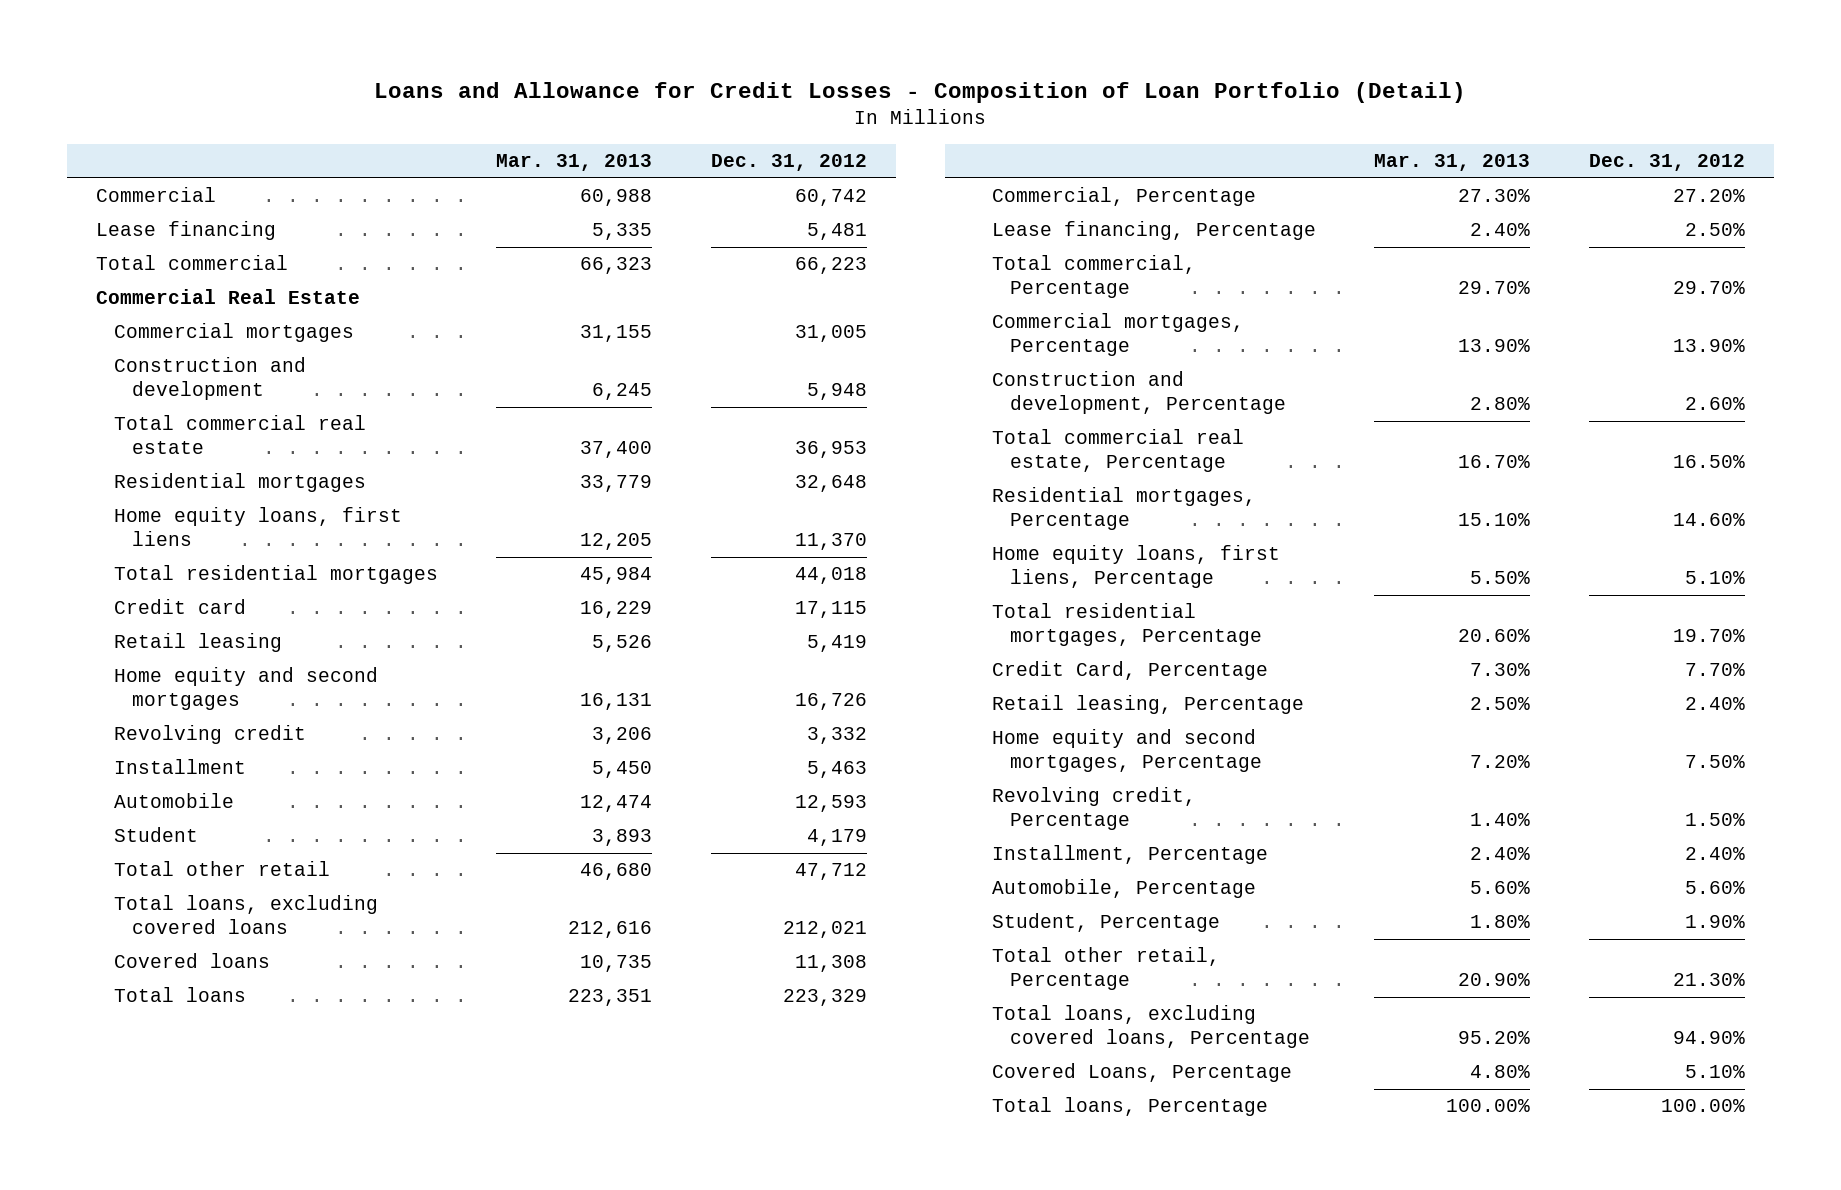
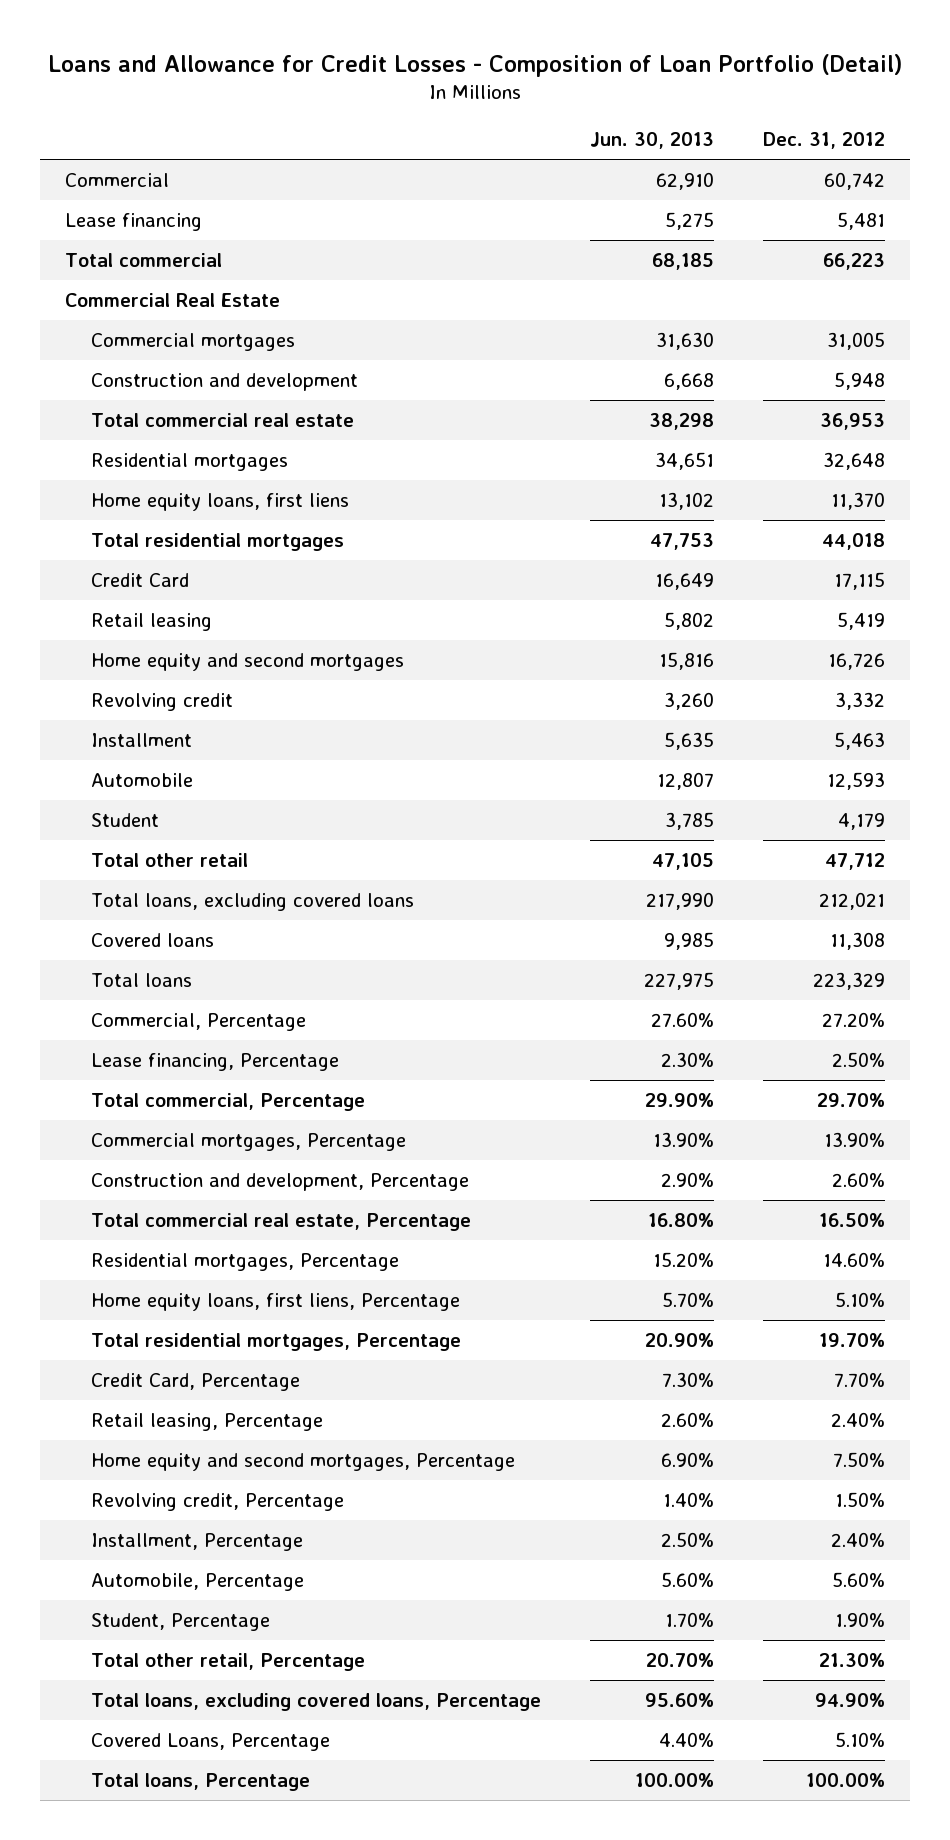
- | Mar. 31, 2013 | Dec. 31, 2012
+ | Jun. 30, 2013 | Dec. 31, 2012
- Credit card | 16,229 | 17,115
+ Credit Card | 16,649 | 17,115

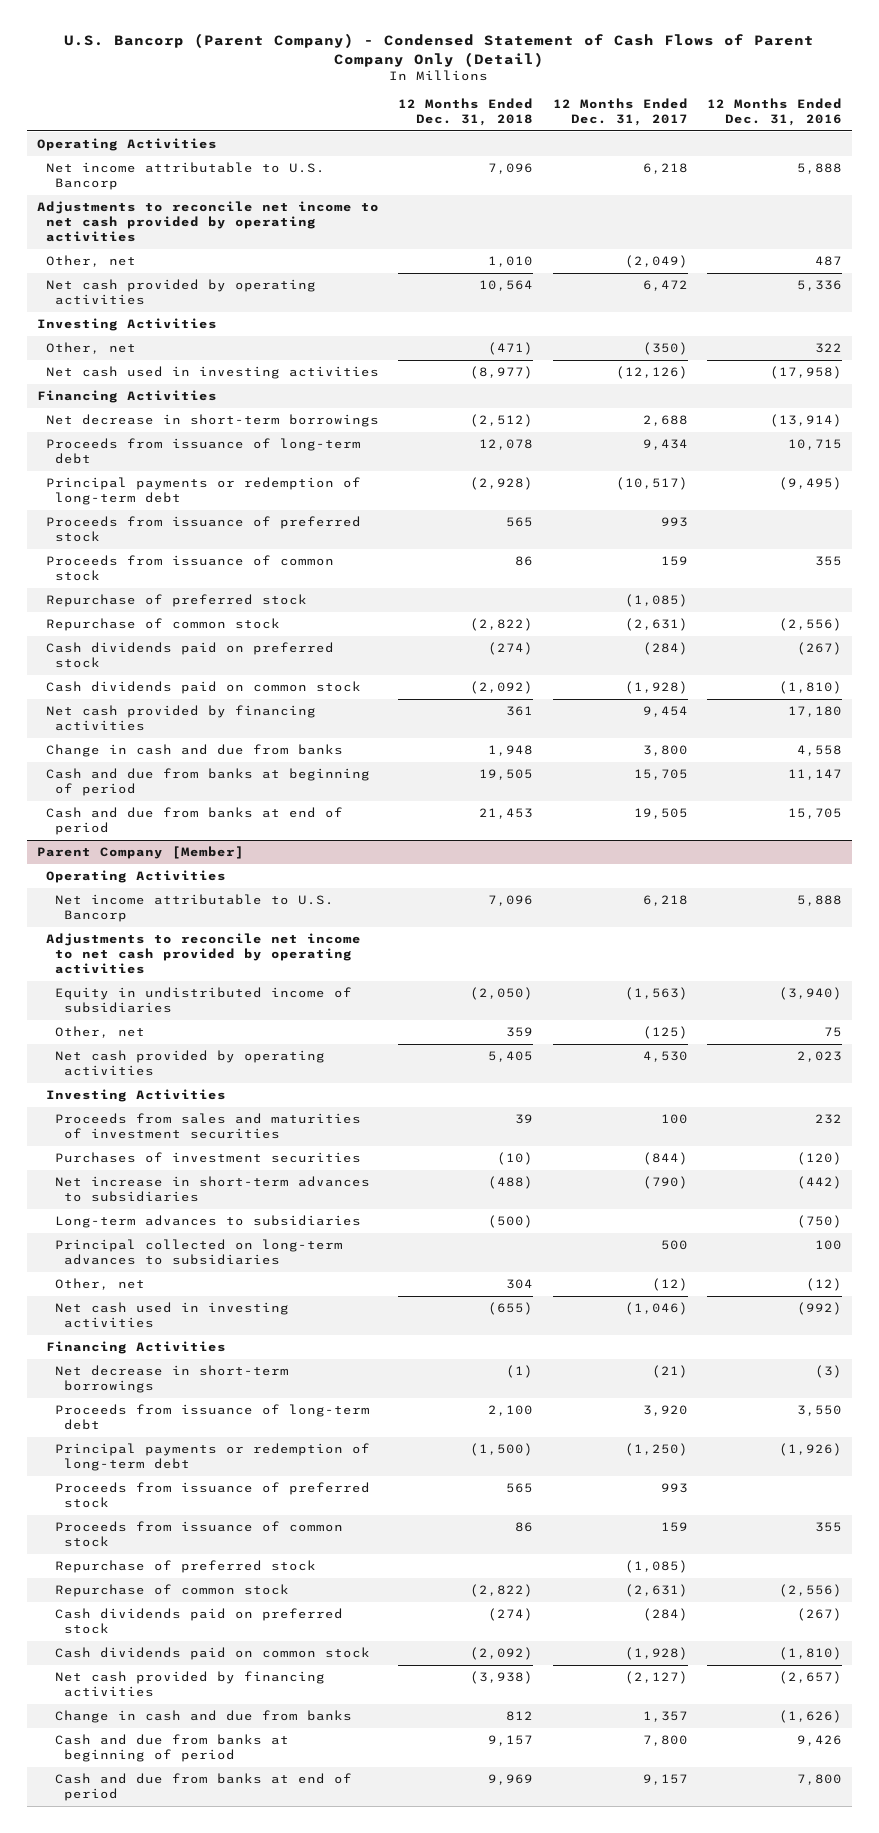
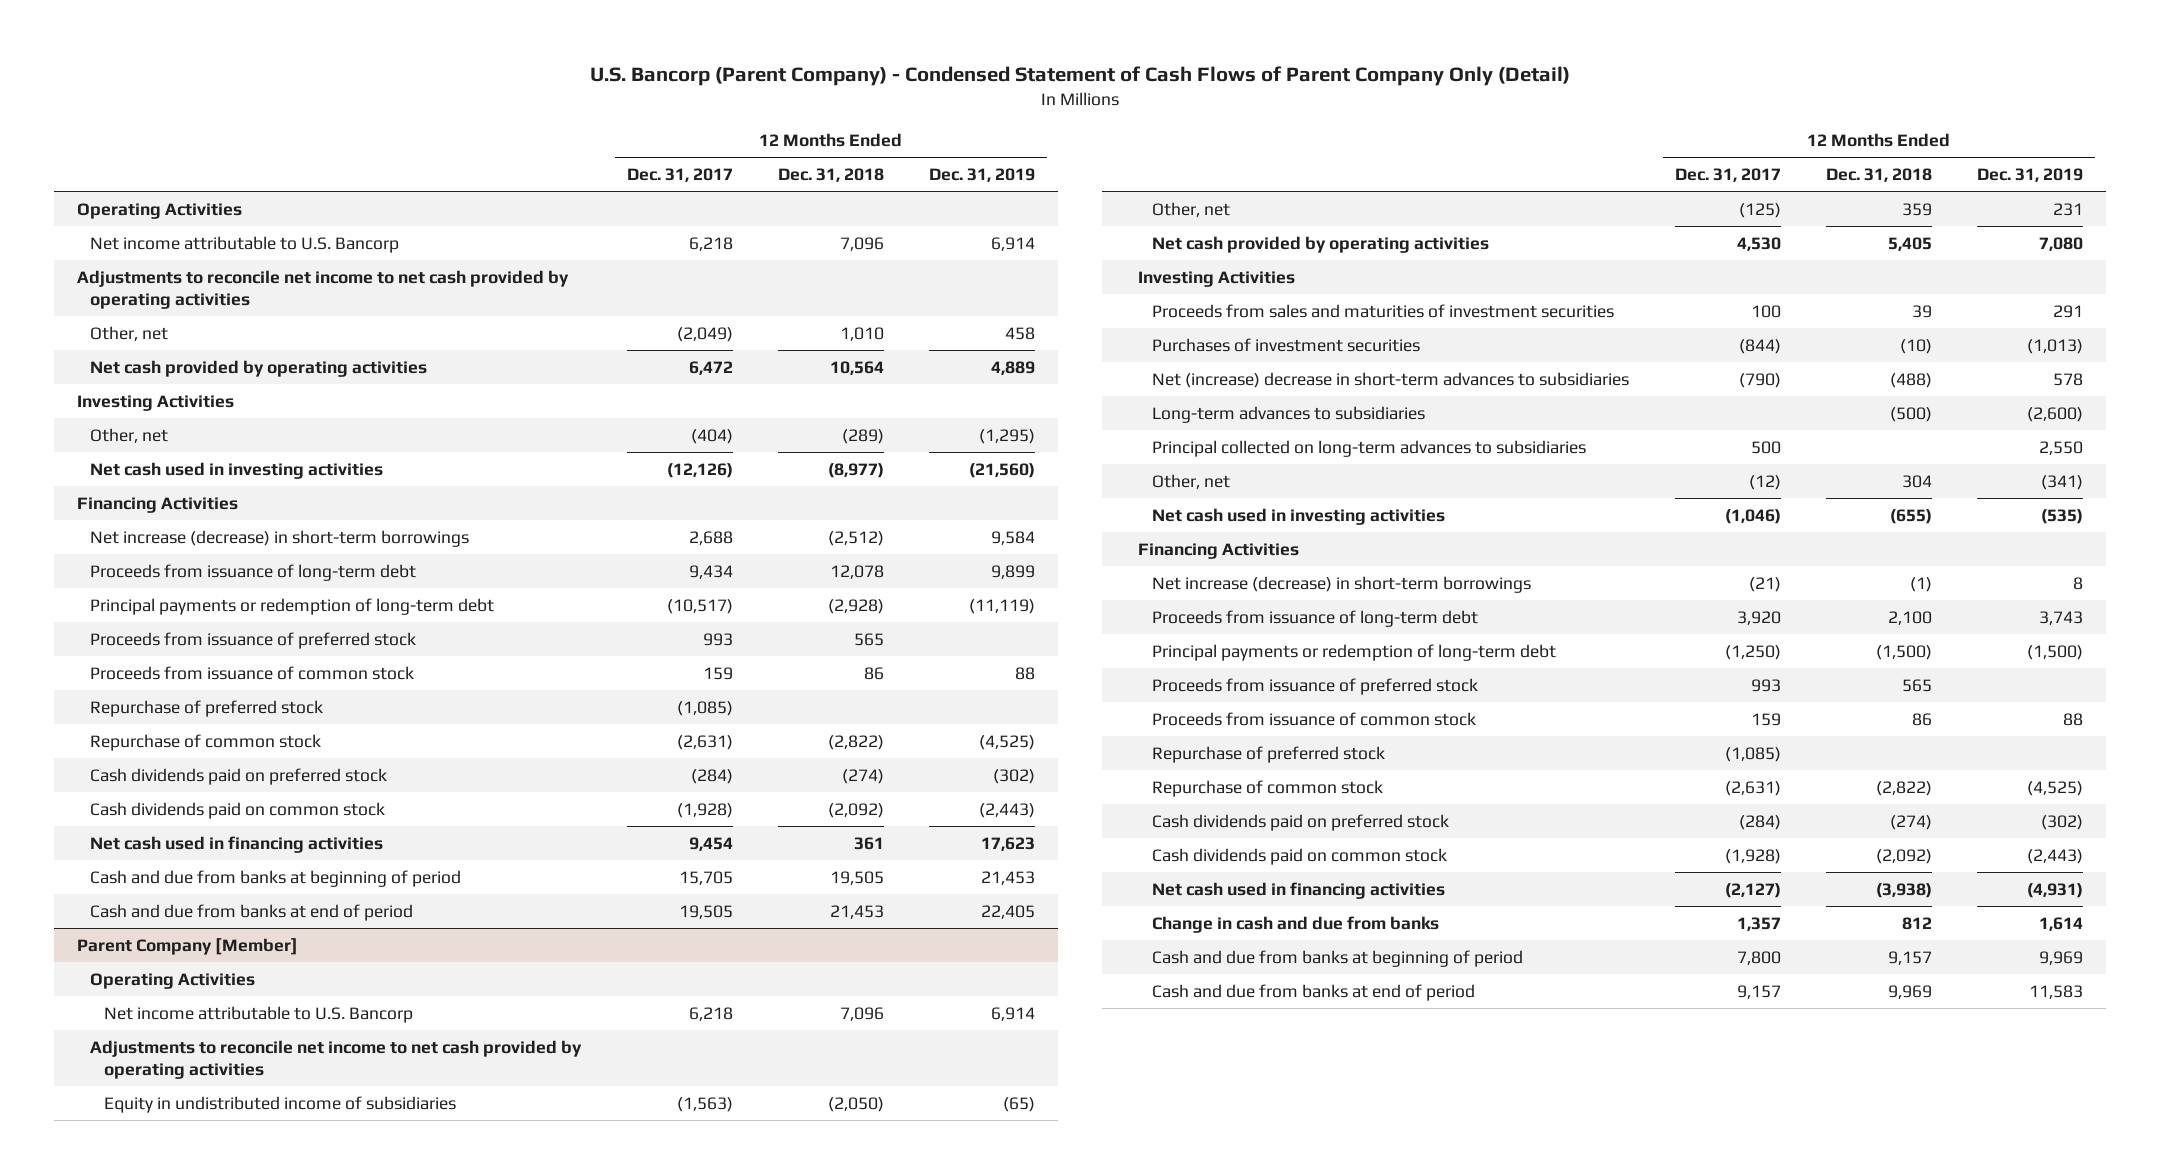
- | 12 Months Ended Dec. 31, 2018 | 12 Months Ended Dec. 31, 2017 | 12 Months Ended Dec. 31, 2016
+ | 12 Months Ended Dec. 31, 2017 | 12 Months Ended Dec. 31, 2018 | 12 Months Ended Dec. 31, 2019
- Other, net | (471) | (350) | 322
+ Other, net | (404) | (289) | (1,295)
- Net decrease in short-term borrowings | (2,512) | 2,688 | (13,914)
+ Net increase (decrease) in short-term borrowings | 2,688 | (2,512) | 9,584
- Net cash provided by financing activities | 361 | 9,454 | 17,180
- Change in cash and due from banks | 1,948 | 3,800 | 4,558
+ Net cash used in financing activities | 9,454 | 361 | 17,623
@ Parent Company [Member]
- Net increase in short-term advances to subsidiaries | (488) | (790) | (442)
+ Net (increase) decrease in short-term advances to subsidiaries | (790) | (488) | 578
- Net decrease in short-term borrowings | (1) | (21) | (3)
+ Net increase (decrease) in short-term borrowings | (21) | (1) | 8
- Net cash provided by financing activities | (3,938) | (2,127) | (2,657)
+ Net cash used in financing activities | (2,127) | (3,938) | (4,931)

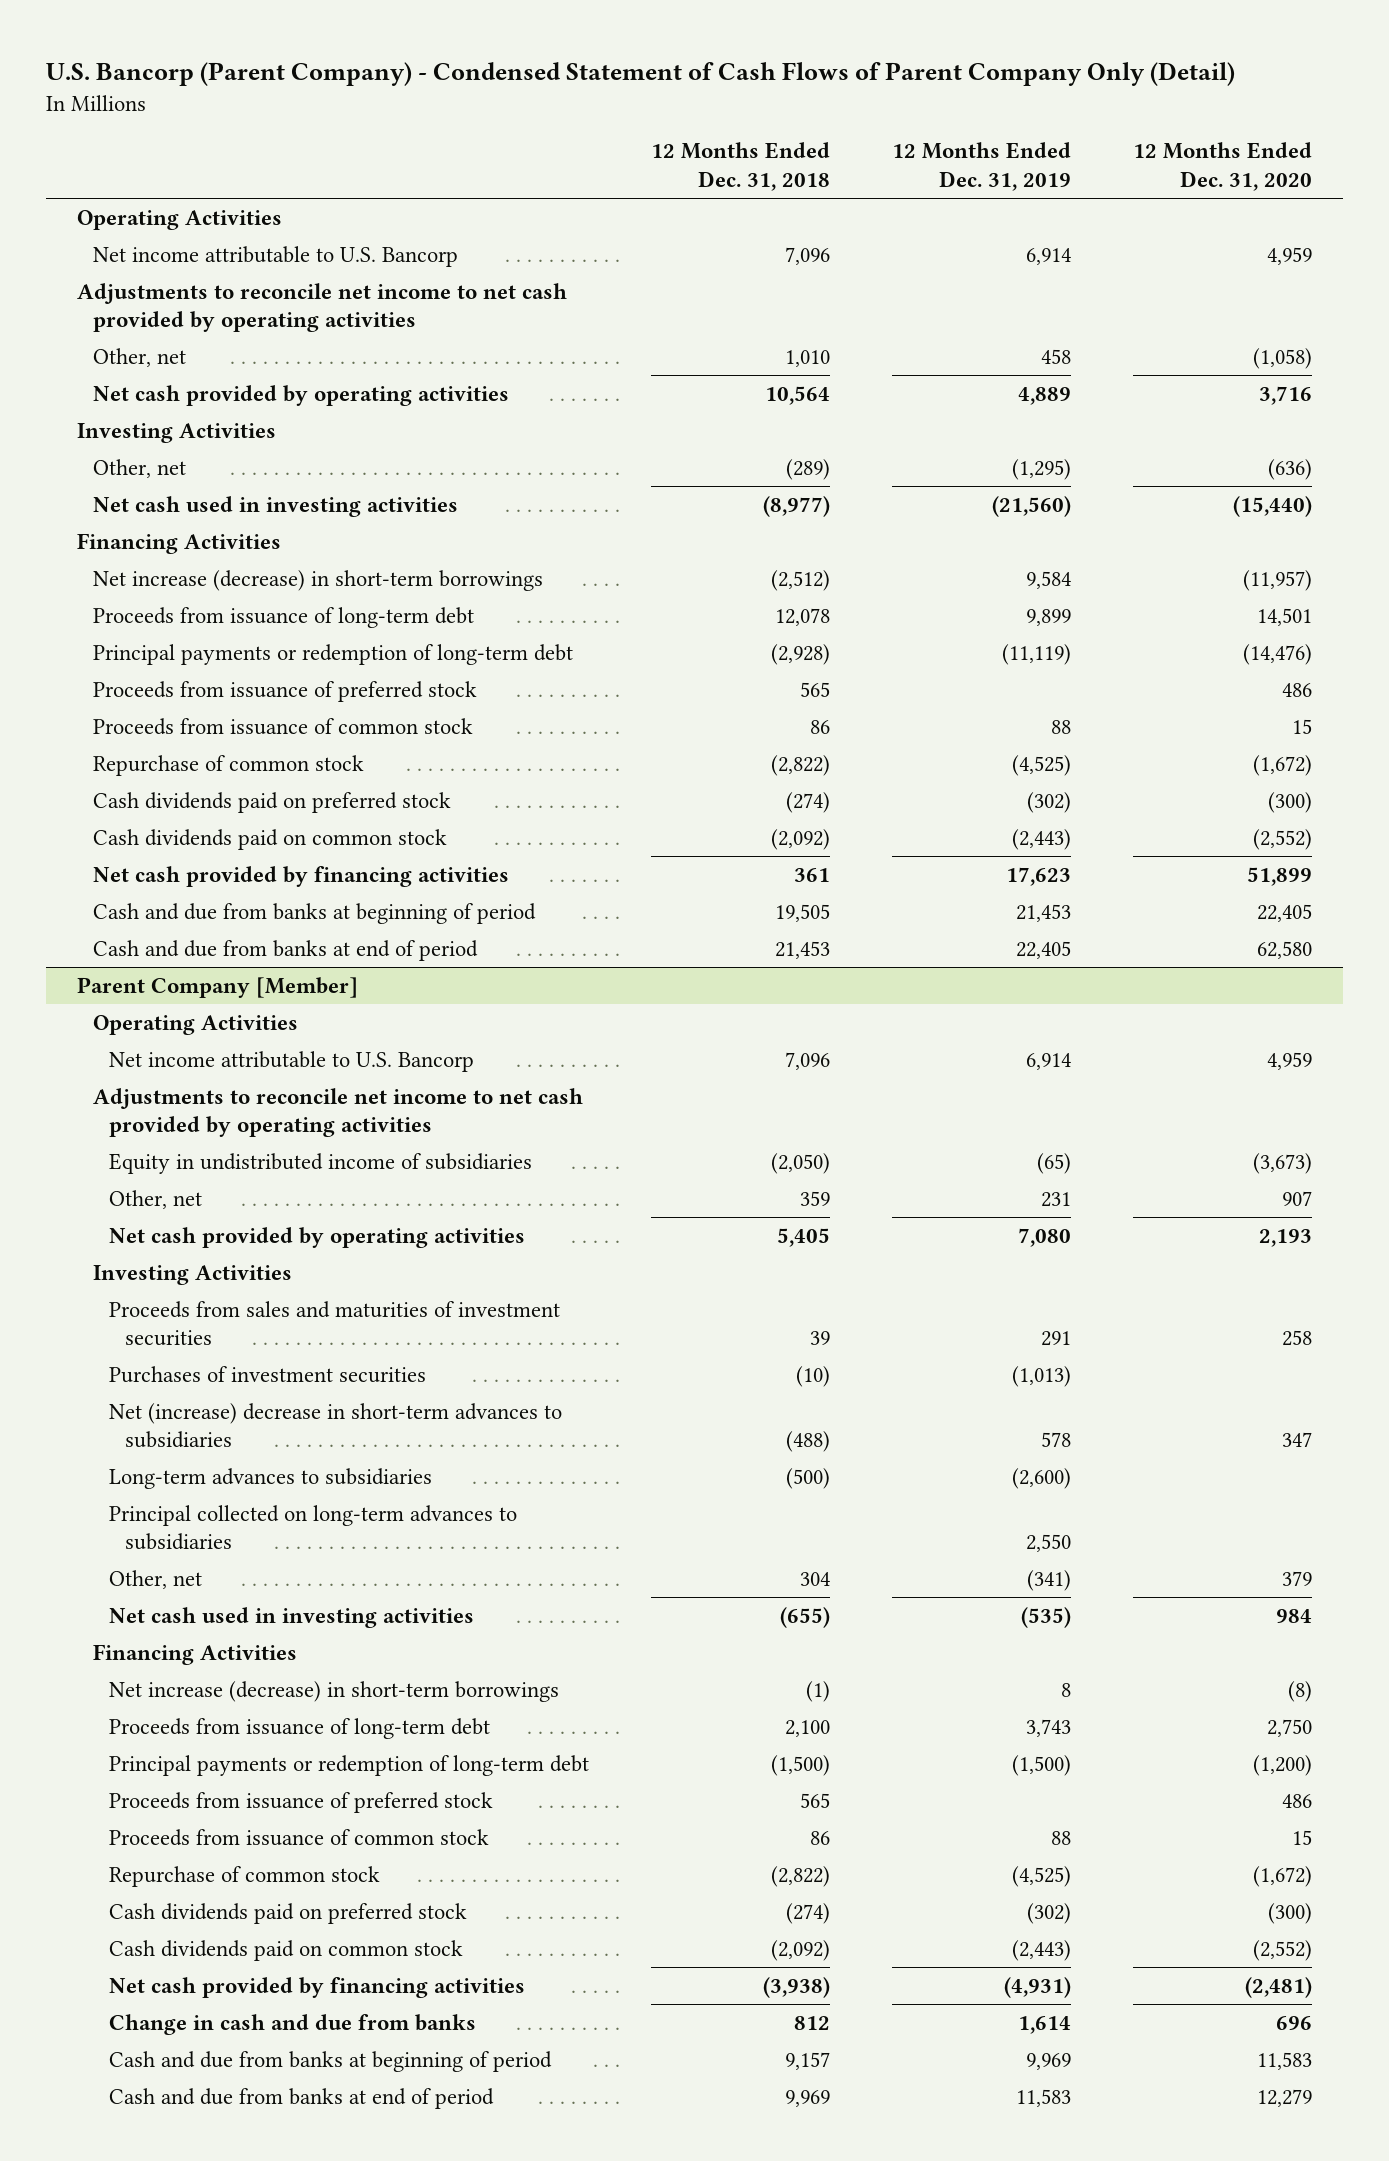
- | 12 Months Ended Dec. 31, 2017 | 12 Months Ended Dec. 31, 2018 | 12 Months Ended Dec. 31, 2019
+ | 12 Months Ended Dec. 31, 2018 | 12 Months Ended Dec. 31, 2019 | 12 Months Ended Dec. 31, 2020
- Repurchase of preferred stock | (1,085) | |
- Net cash used in financing activities | 9,454 | 361 | 17,623
+ Net cash provided by financing activities | 361 | 17,623 | 51,899
@ Parent Company [Member]
- Repurchase of preferred stock | (1,085) | |
- Net cash used in financing activities | (2,127) | (3,938) | (4,931)
+ Net cash provided by financing activities | (3,938) | (4,931) | (2,481)

